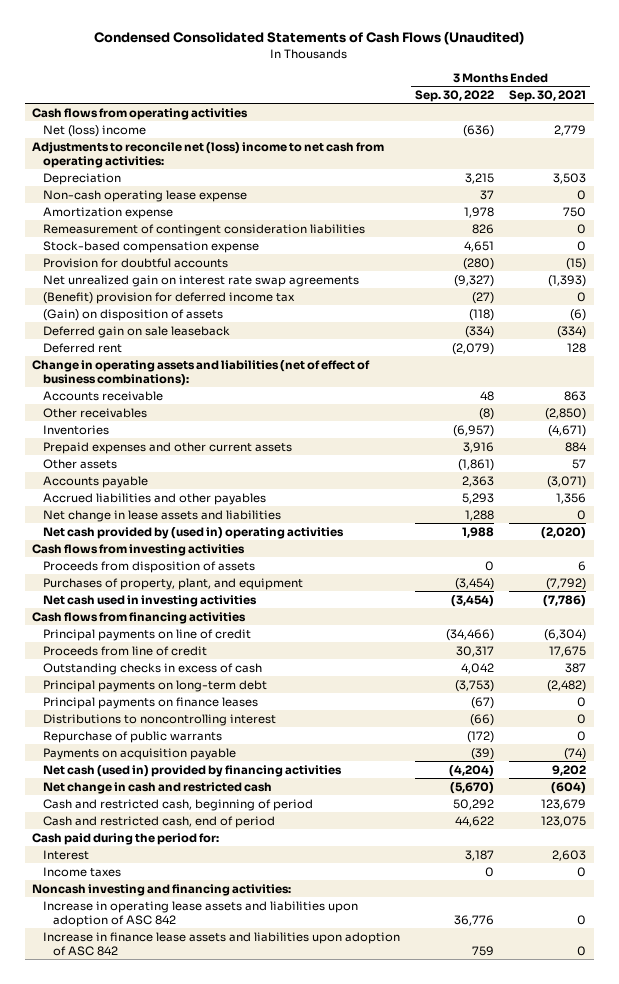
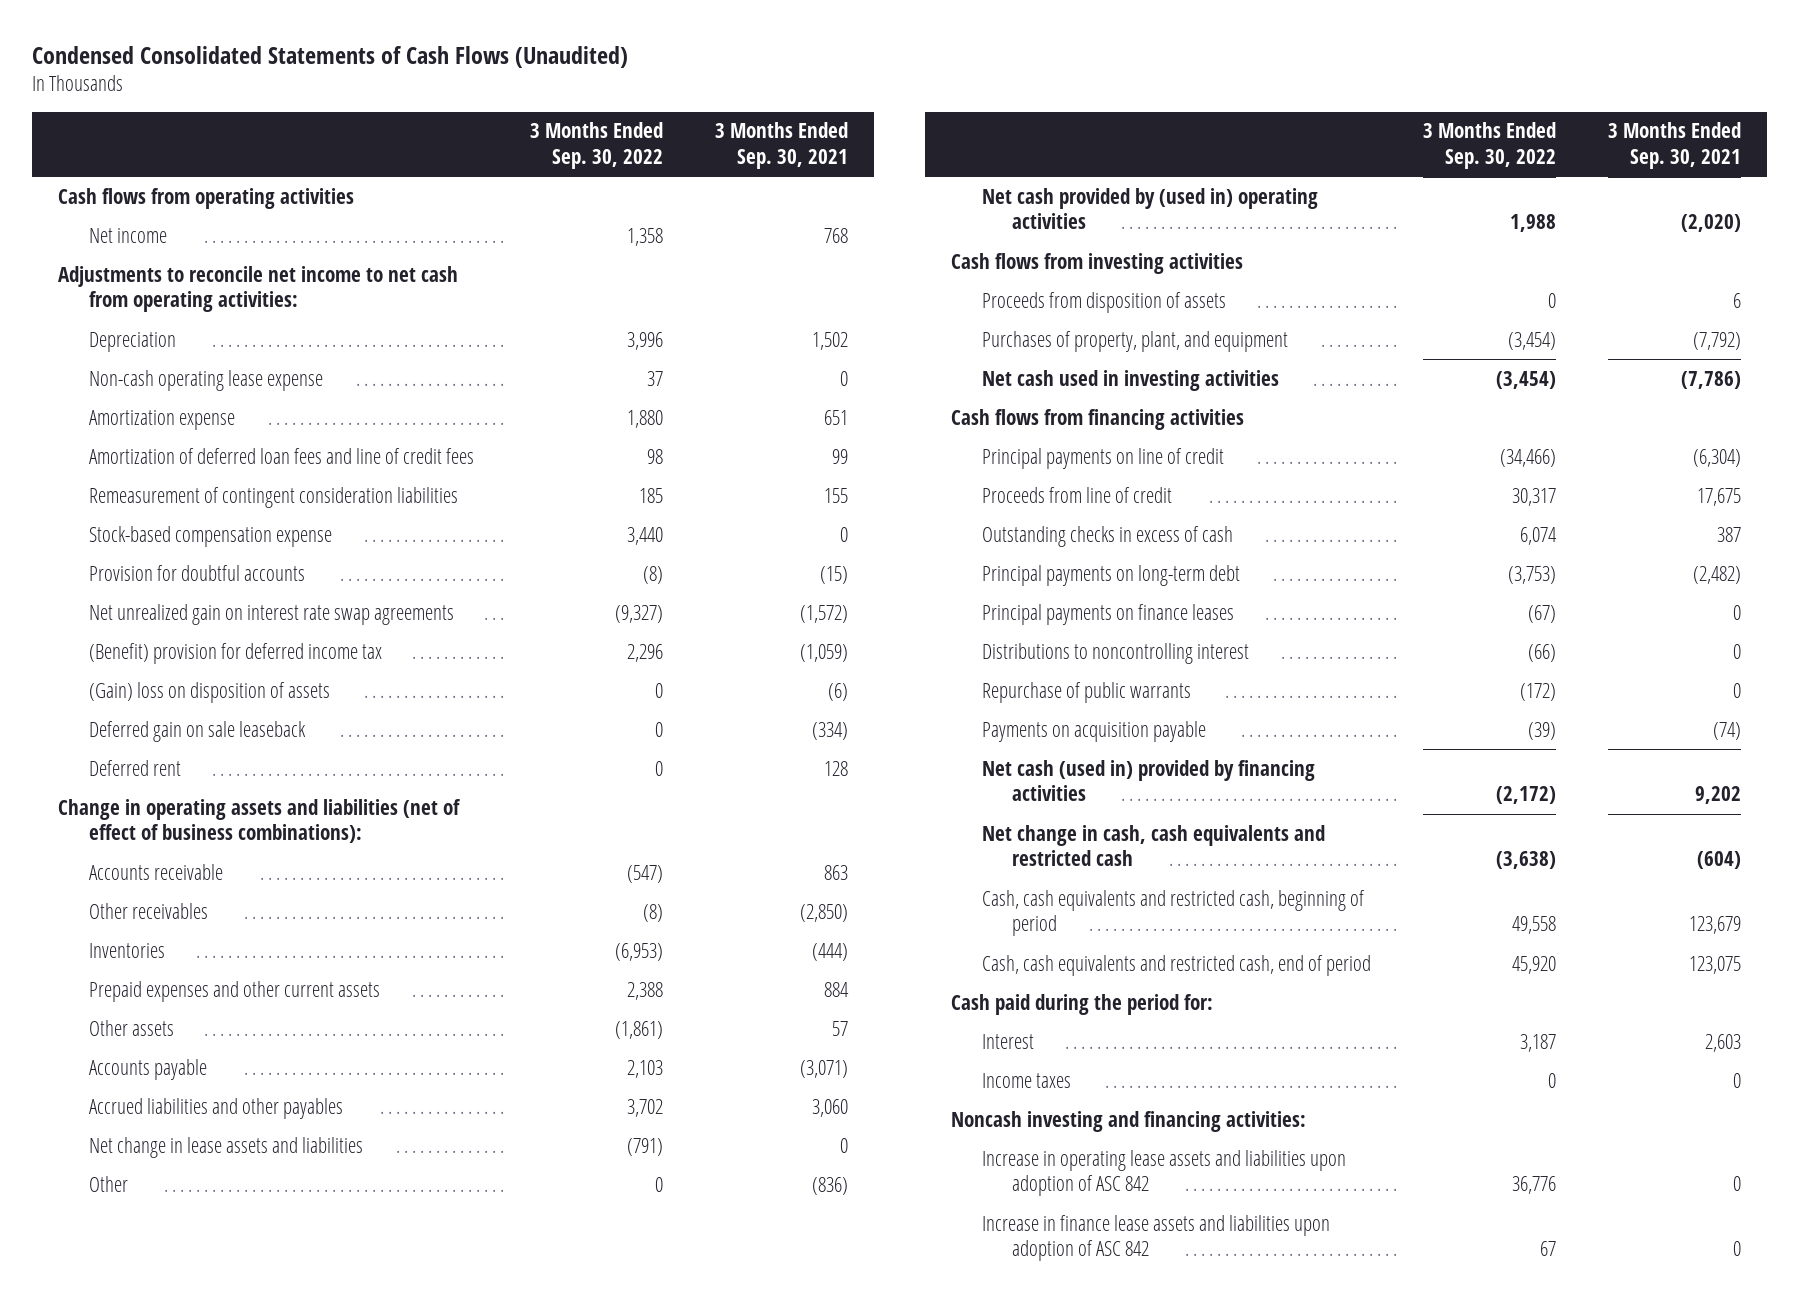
- Net (loss) income | (636) | 2,779
- Adjustments to reconcile net (loss) income to net cash from operating activities:
- Depreciation | 3,215 | 3,503
+ Net income | 1,358 | 768
+ Adjustments to reconcile net income to net cash from operating activities:
+ Depreciation | 3,996 | 1,502
- Amortization expense | 1,978 | 750
- Remeasurement of contingent consideration liabilities | 826 | 0
- Stock-based compensation expense | 4,651 | 0
- Provision for doubtful accounts | (280) | (15)
- Net unrealized gain on interest rate swap agreements | (9,327) | (1,393)
- (Benefit) provision for deferred income tax | (27) | 0
- (Gain) on disposition of assets | (118) | (6)
- Deferred gain on sale leaseback | (334) | (334)
- Deferred rent | (2,079) | 128
+ Amortization expense | 1,880 | 651
+ Amortization of deferred loan fees and line of credit fees | 98 | 99
+ Remeasurement of contingent consideration liabilities | 185 | 155
+ Stock-based compensation expense | 3,440 | 0
+ Provision for doubtful accounts | (8) | (15)
+ Net unrealized gain on interest rate swap agreements | (9,327) | (1,572)
+ (Benefit) provision for deferred income tax | 2,296 | (1,059)
+ (Gain) loss on disposition of assets | 0 | (6)
+ Deferred gain on sale leaseback | 0 | (334)
+ Deferred rent | 0 | 128
- Accounts receivable | 48 | 863
+ Accounts receivable | (547) | 863
- Inventories | (6,957) | (4,671)
- Prepaid expenses and other current assets | 3,916 | 884
+ Inventories | (6,953) | (444)
+ Prepaid expenses and other current assets | 2,388 | 884
- Accounts payable | 2,363 | (3,071)
- Accrued liabilities and other payables | 5,293 | 1,356
- Net change in lease assets and liabilities | 1,288 | 0
+ Accounts payable | 2,103 | (3,071)
+ Accrued liabilities and other payables | 3,702 | 3,060
+ Net change in lease assets and liabilities | (791) | 0
+ Other | 0 | (836)
- Outstanding checks in excess of cash | 4,042 | 387
+ Outstanding checks in excess of cash | 6,074 | 387
- Net cash (used in) provided by financing activities | (4,204) | 9,202
- Net change in cash and restricted cash | (5,670) | (604)
- Cash and restricted cash, beginning of period | 50,292 | 123,679
- Cash and restricted cash, end of period | 44,622 | 123,075
+ Net cash (used in) provided by financing activities | (2,172) | 9,202
+ Net change in cash, cash equivalents and restricted cash | (3,638) | (604)
+ Cash, cash equivalents and restricted cash, beginning of period | 49,558 | 123,679
+ Cash, cash equivalents and restricted cash, end of period | 45,920 | 123,075
- Increase in finance lease assets and liabilities upon adoption of ASC 842 | 759 | 0
+ Increase in finance lease assets and liabilities upon adoption of ASC 842 | 67 | 0

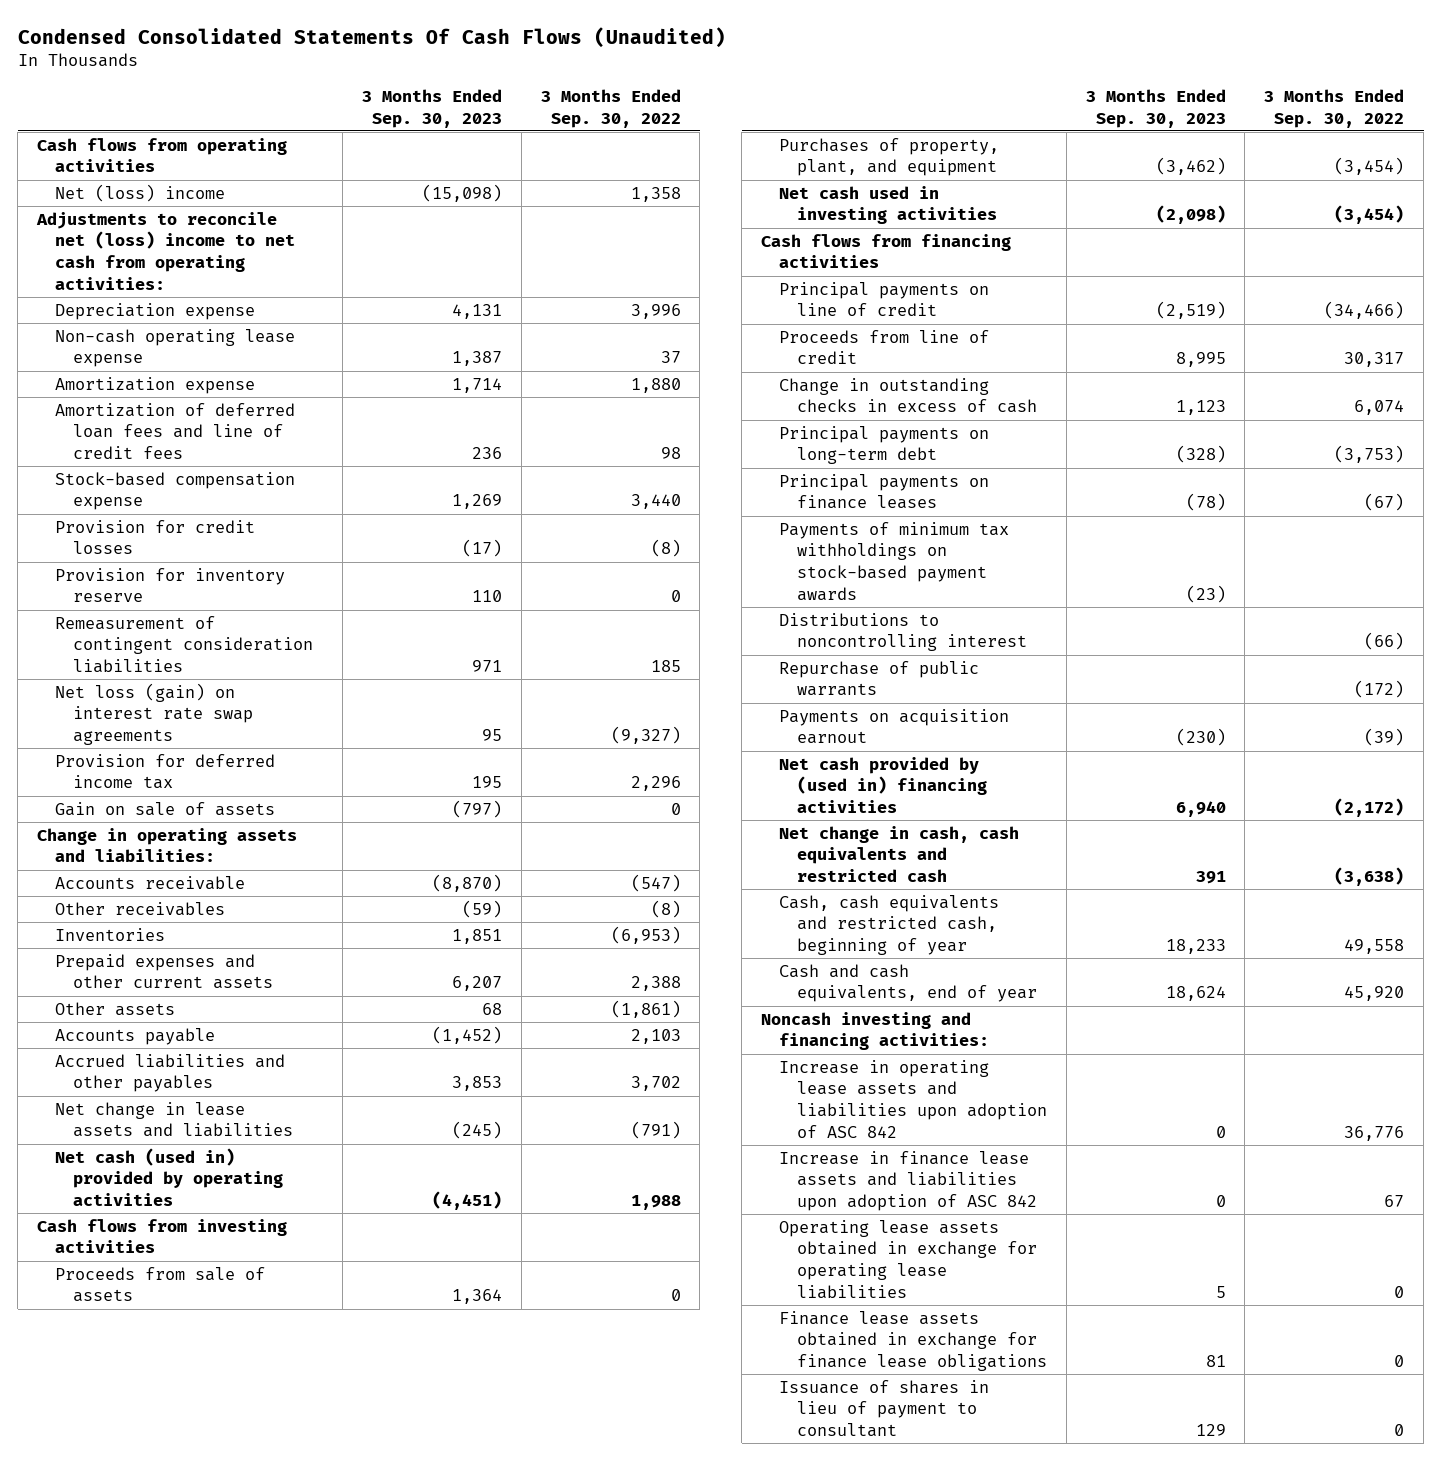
- Condensed Consolidated Statements of Cash Flows (Unaudited)
+ Condensed Consolidated Statements Of Cash Flows (Unaudited)
- | 3 Months Ended Sep. 30, 2022 | 3 Months Ended Sep. 30, 2021
+ | 3 Months Ended Sep. 30, 2023 | 3 Months Ended Sep. 30, 2022
- Net income | 1,358 | 768
- Adjustments to reconcile net income to net cash from operating activities:
- Depreciation | 3,996 | 1,502
+ Net (loss) income | (15,098) | 1,358
+ Adjustments to reconcile net (loss) income to net cash from operating activities:
+ Depreciation expense | 4,131 | 3,996
- Provision for doubtful accounts | (8) | (15)
- Net unrealized gain on interest rate swap agreements | (9,327) | (1,572)
- (Benefit) provision for deferred income tax | 2,296 | (1,059)
- (Gain) loss on disposition of assets | 0 | (6)
- Deferred gain on sale leaseback | 0 | (334)
- Deferred rent | 0 | 128
- Change in operating assets and liabilities (net of effect of business combinations):
+ Provision for credit losses | (17) | (8)
+ Provision for inventory reserve | 110 | 0
moved down: Remeasurement of contingent consideration liabilities | 971 | 185
+ Net loss (gain) on interest rate swap agreements | 95 | (9,327)
+ Provision for deferred income tax | 195 | 2,296
+ Gain on sale of assets | (797) | 0
+ Change in operating assets and liabilities:
- Other | 0 | (836)
- Net cash provided by (used in) operating activities | 1,988 | (2,020)
+ Net cash (used in) provided by operating activities | (4,451) | 1,988
- Proceeds from disposition of assets | 0 | 6
+ Proceeds from sale of assets | 1,364 | 0
- Outstanding checks in excess of cash | 6,074 | 387
+ Change in outstanding checks in excess of cash | 1,123 | 6,074
+ Payments of minimum tax withholdings on stock-based payment awards | (23) |
- Payments on acquisition payable | (39) | (74)
- Net cash (used in) provided by financing activities | (2,172) | 9,202
+ Payments on acquisition earnout | (230) | (39)
+ Net cash provided by (used in) financing activities | 6,940 | (2,172)
- Cash, cash equivalents and restricted cash, beginning of period | 49,558 | 123,679
- Cash, cash equivalents and restricted cash, end of period | 45,920 | 123,075
- Cash paid during the period for:
- Interest | 3,187 | 2,603
- Income taxes | 0 | 0
+ Cash, cash equivalents and restricted cash, beginning of year | 18,233 | 49,558
+ Cash and cash equivalents, end of year | 18,624 | 45,920
+ Operating lease assets obtained in exchange for operating lease liabilities | 5 | 0
+ Finance lease assets obtained in exchange for finance lease obligations | 81 | 0
+ Issuance of shares in lieu of payment to consultant | 129 | 0

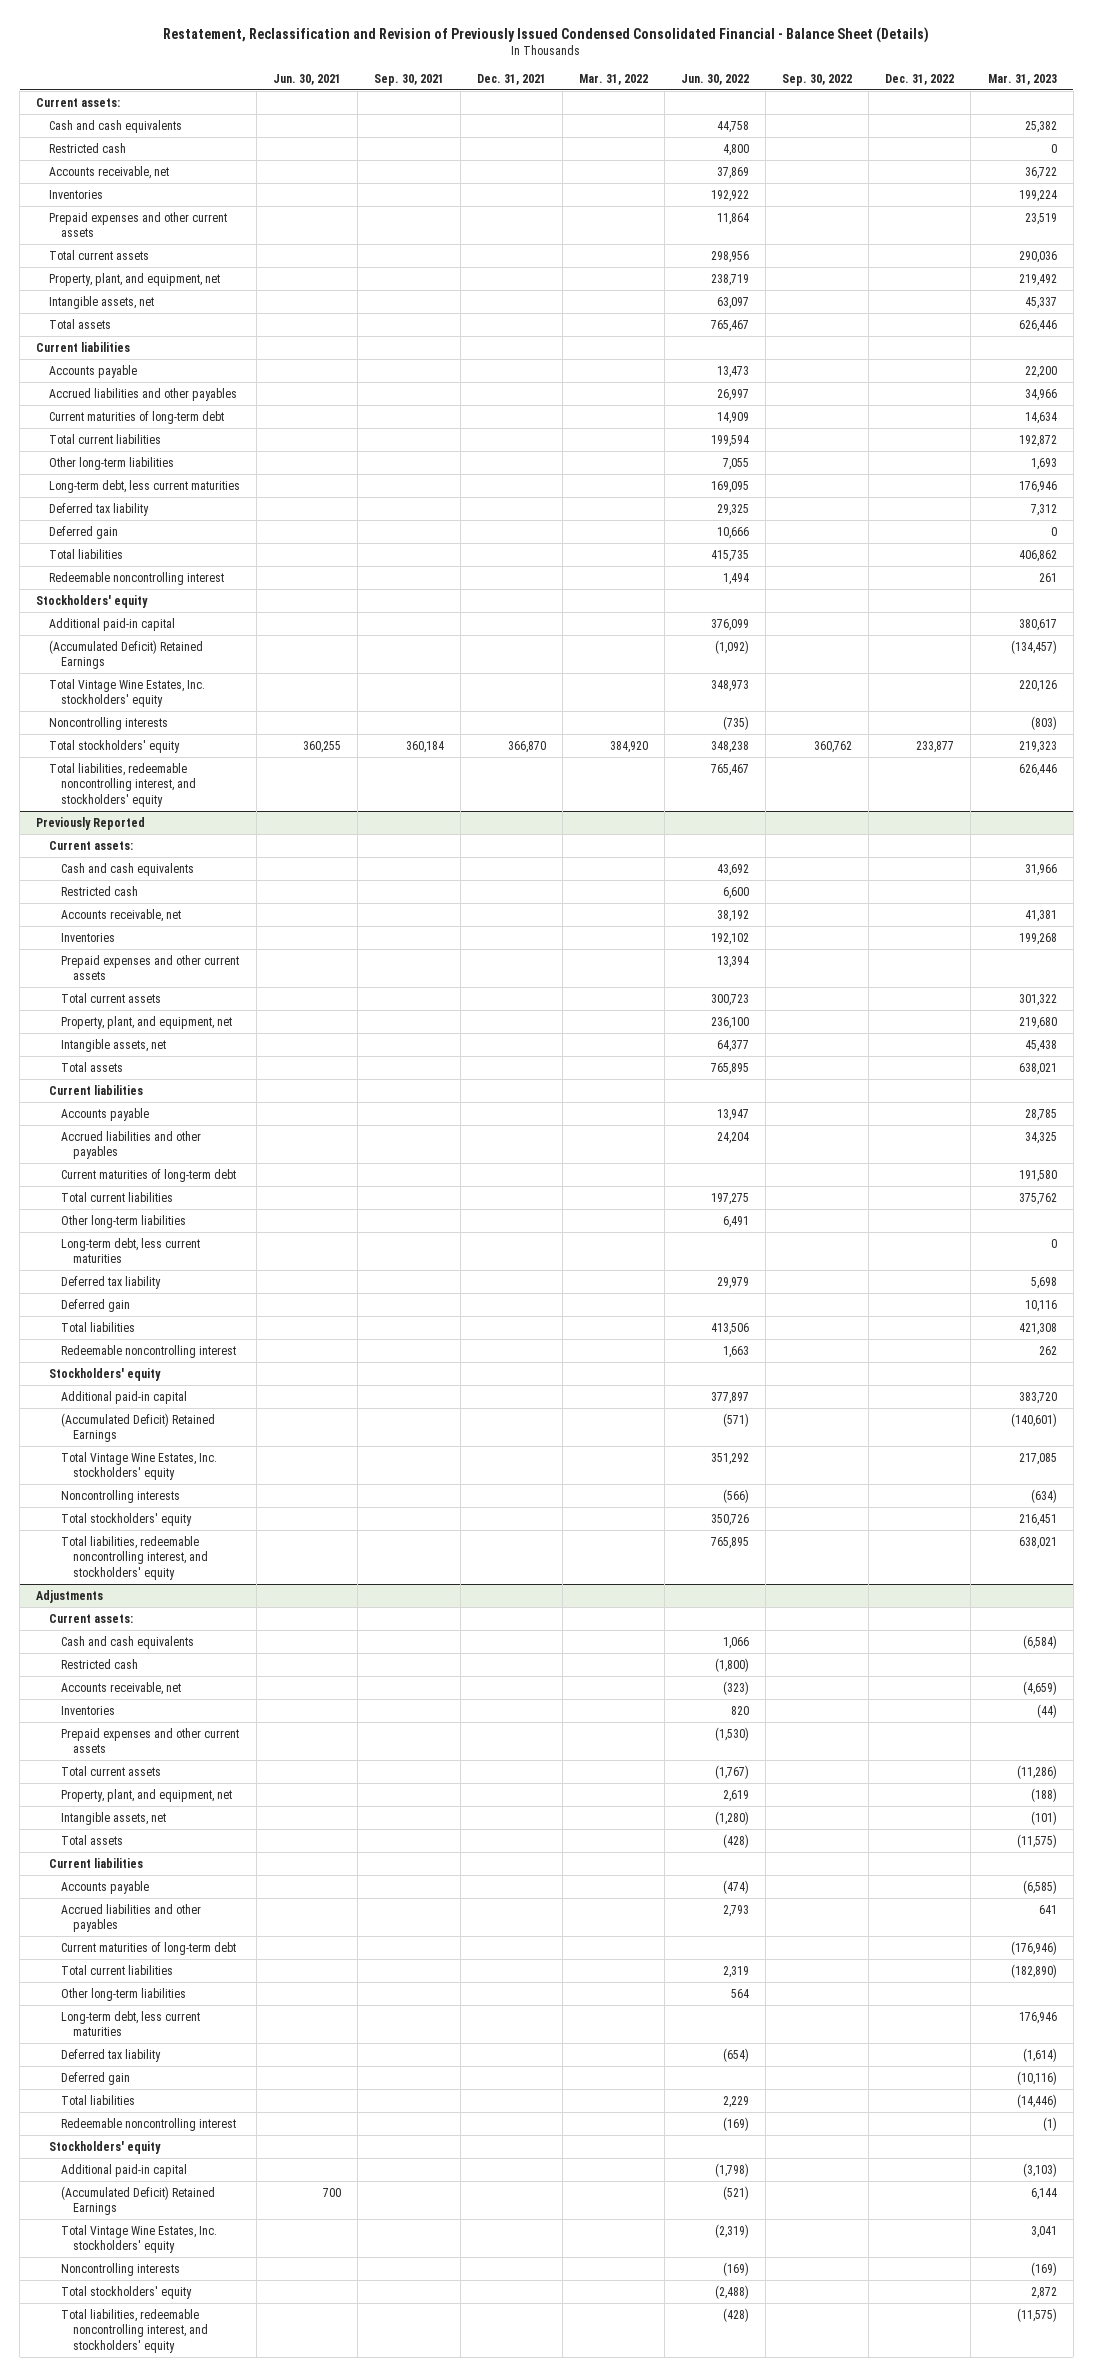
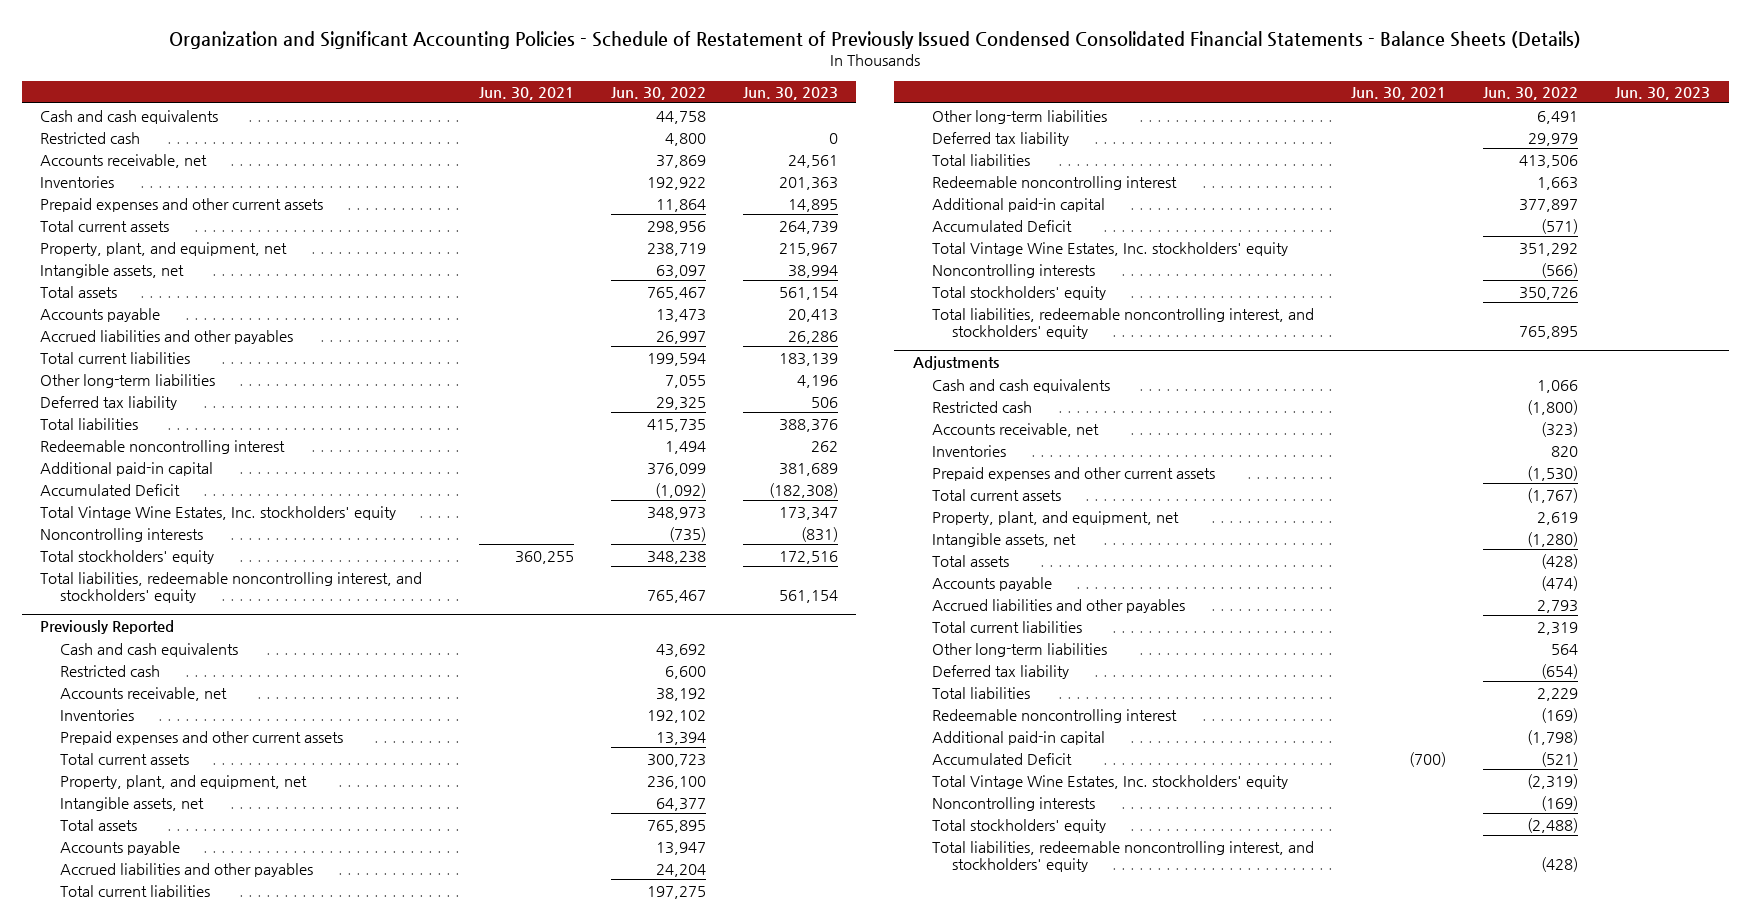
- Restatement, Reclassification and Revision of Previously Issued Condensed Consolidated Financial - Balance Sheet (Details)
+ Organization and Significant Accounting Policies - Schedule of Restatement of Previously Issued Condensed Consolidated Financial Statements - Balance Sheets (Details)
- | Jun. 30, 2021 | Sep. 30, 2021 | Dec. 31, 2021 | Mar. 31, 2022 | Jun. 30, 2022 | Sep. 30, 2022 | Dec. 31, 2022 | Mar. 31, 2023
+ | Jun. 30, 2021 | Jun. 30, 2022 | Jun. 30, 2023
- Current assets:
- Current liabilities
- Current maturities of long-term debt | | | | | 14,909 | | | 14,634
- Long-term debt, less current maturities | | | | | 169,095 | | | 176,946
- Deferred gain | | | | | 10,666 | | | 0
- Stockholders' equity
- (Accumulated Deficit) Retained Earnings | | | | | (1,092) | | | (134,457)
+ Accumulated Deficit | | (1,092) | (182,308)
@ Previously Reported
- Current assets:
- Current liabilities
- Current maturities of long-term debt | | | | | | | | 191,580
- Long-term debt, less current maturities | | | | | | | | 0
- Deferred gain | | | | | | | | 10,116
- Stockholders' equity
- (Accumulated Deficit) Retained Earnings | | | | | (571) | | | (140,601)
+ Accumulated Deficit | | (571) |
@ Adjustments
- Current assets:
- Current liabilities
- Current maturities of long-term debt | | | | | | | | (176,946)
- Long-term debt, less current maturities | | | | | | | | 176,946
- Deferred gain | | | | | | | | (10,116)
- Stockholders' equity
- (Accumulated Deficit) Retained Earnings | 700 | | | | (521) | | | 6,144
+ Accumulated Deficit | (700) | (521) |

